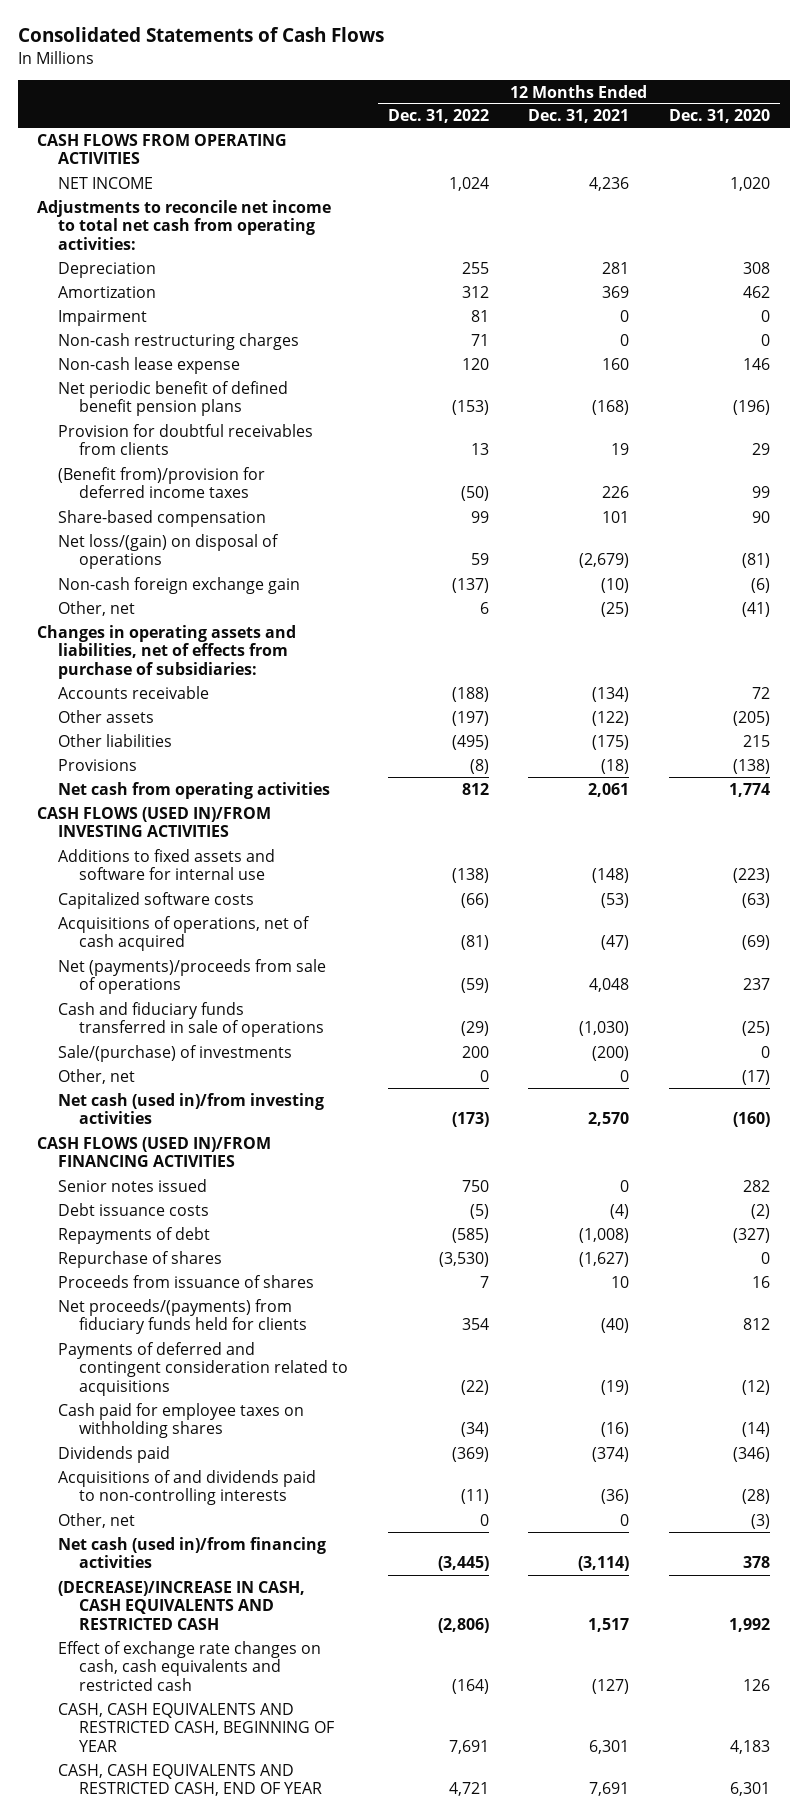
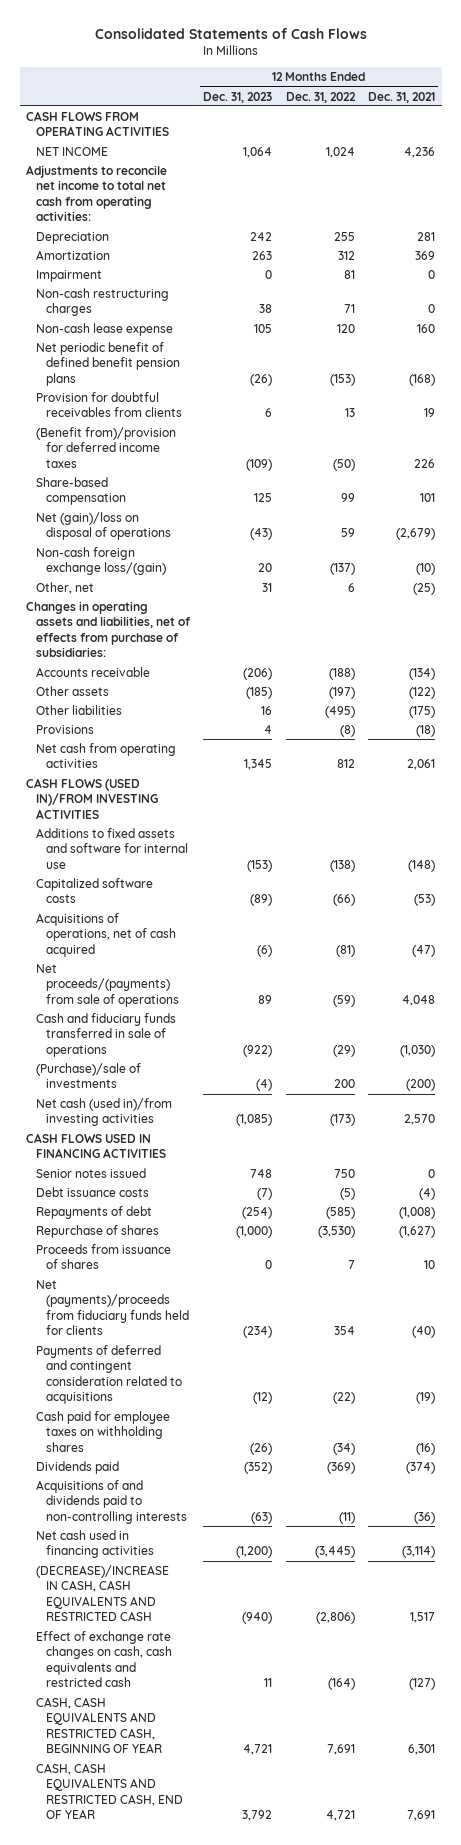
- | 12 Months Ended Dec. 31, 2022 | 12 Months Ended Dec. 31, 2021 | 12 Months Ended Dec. 31, 2020
+ | 12 Months Ended Dec. 31, 2023 | 12 Months Ended Dec. 31, 2022 | 12 Months Ended Dec. 31, 2021
- Net loss/(gain) on disposal of operations | 59 | (2,679) | (81)
- Non-cash foreign exchange gain | (137) | (10) | (6)
+ Net (gain)/loss on disposal of operations | (43) | 59 | (2,679)
+ Non-cash foreign exchange loss/(gain) | 20 | (137) | (10)
- Net (payments)/proceeds from sale of operations | (59) | 4,048 | 237
+ Net proceeds/(payments) from sale of operations | 89 | (59) | 4,048
- Sale/(purchase) of investments | 200 | (200) | 0
- Other, net | 0 | 0 | (17)
+ (Purchase)/sale of investments | (4) | 200 | (200)
- CASH FLOWS (USED IN)/FROM FINANCING ACTIVITIES
+ CASH FLOWS USED IN FINANCING ACTIVITIES
- Net proceeds/(payments) from fiduciary funds held for clients | 354 | (40) | 812
+ Net (payments)/proceeds from fiduciary funds held for clients | (234) | 354 | (40)
- Other, net | 0 | 0 | (3)
- Net cash (used in)/from financing activities | (3,445) | (3,114) | 378
+ Net cash used in financing activities | (1,200) | (3,445) | (3,114)

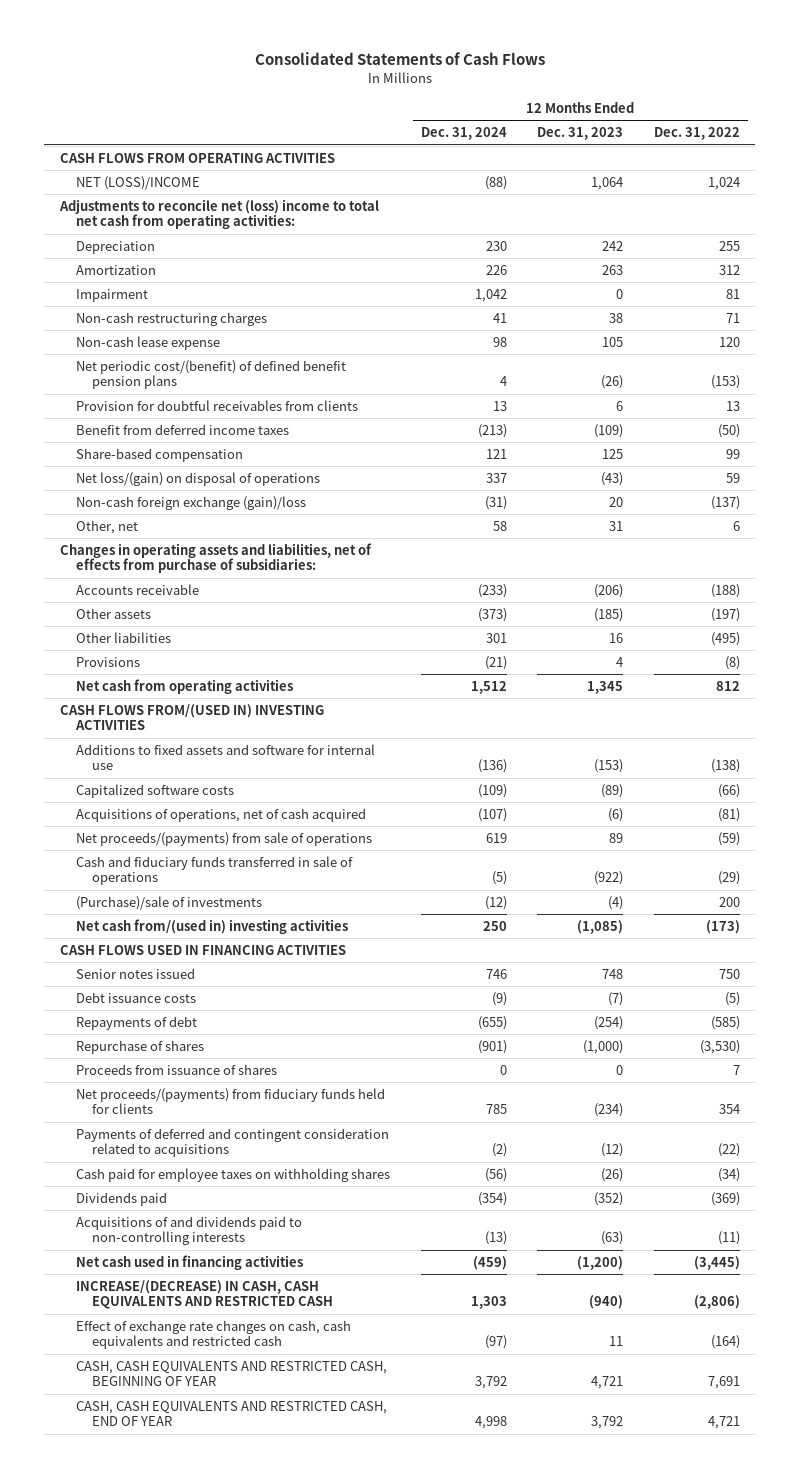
- | 12 Months Ended Dec. 31, 2023 | 12 Months Ended Dec. 31, 2022 | 12 Months Ended Dec. 31, 2021
+ | 12 Months Ended Dec. 31, 2024 | 12 Months Ended Dec. 31, 2023 | 12 Months Ended Dec. 31, 2022
- NET INCOME | 1,064 | 1,024 | 4,236
- Adjustments to reconcile net income to total net cash from operating activities:
+ NET (LOSS)/INCOME | (88) | 1,064 | 1,024
+ Adjustments to reconcile net (loss) income to total net cash from operating activities:
- Net periodic benefit of defined benefit pension plans | (26) | (153) | (168)
+ Net periodic cost/(benefit) of defined benefit pension plans | 4 | (26) | (153)
- (Benefit from)/provision for deferred income taxes | (109) | (50) | 226
+ Benefit from deferred income taxes | (213) | (109) | (50)
- Net (gain)/loss on disposal of operations | (43) | 59 | (2,679)
- Non-cash foreign exchange loss/(gain) | 20 | (137) | (10)
+ Net loss/(gain) on disposal of operations | 337 | (43) | 59
+ Non-cash foreign exchange (gain)/loss | (31) | 20 | (137)
- CASH FLOWS (USED IN)/FROM INVESTING ACTIVITIES
+ CASH FLOWS FROM/(USED IN) INVESTING ACTIVITIES
- Net cash (used in)/from investing activities | (1,085) | (173) | 2,570
+ Net cash from/(used in) investing activities | 250 | (1,085) | (173)
- Net (payments)/proceeds from fiduciary funds held for clients | (234) | 354 | (40)
+ Net proceeds/(payments) from fiduciary funds held for clients | 785 | (234) | 354
- (DECREASE)/INCREASE IN CASH, CASH EQUIVALENTS AND RESTRICTED CASH | (940) | (2,806) | 1,517
+ INCREASE/(DECREASE) IN CASH, CASH EQUIVALENTS AND RESTRICTED CASH | 1,303 | (940) | (2,806)

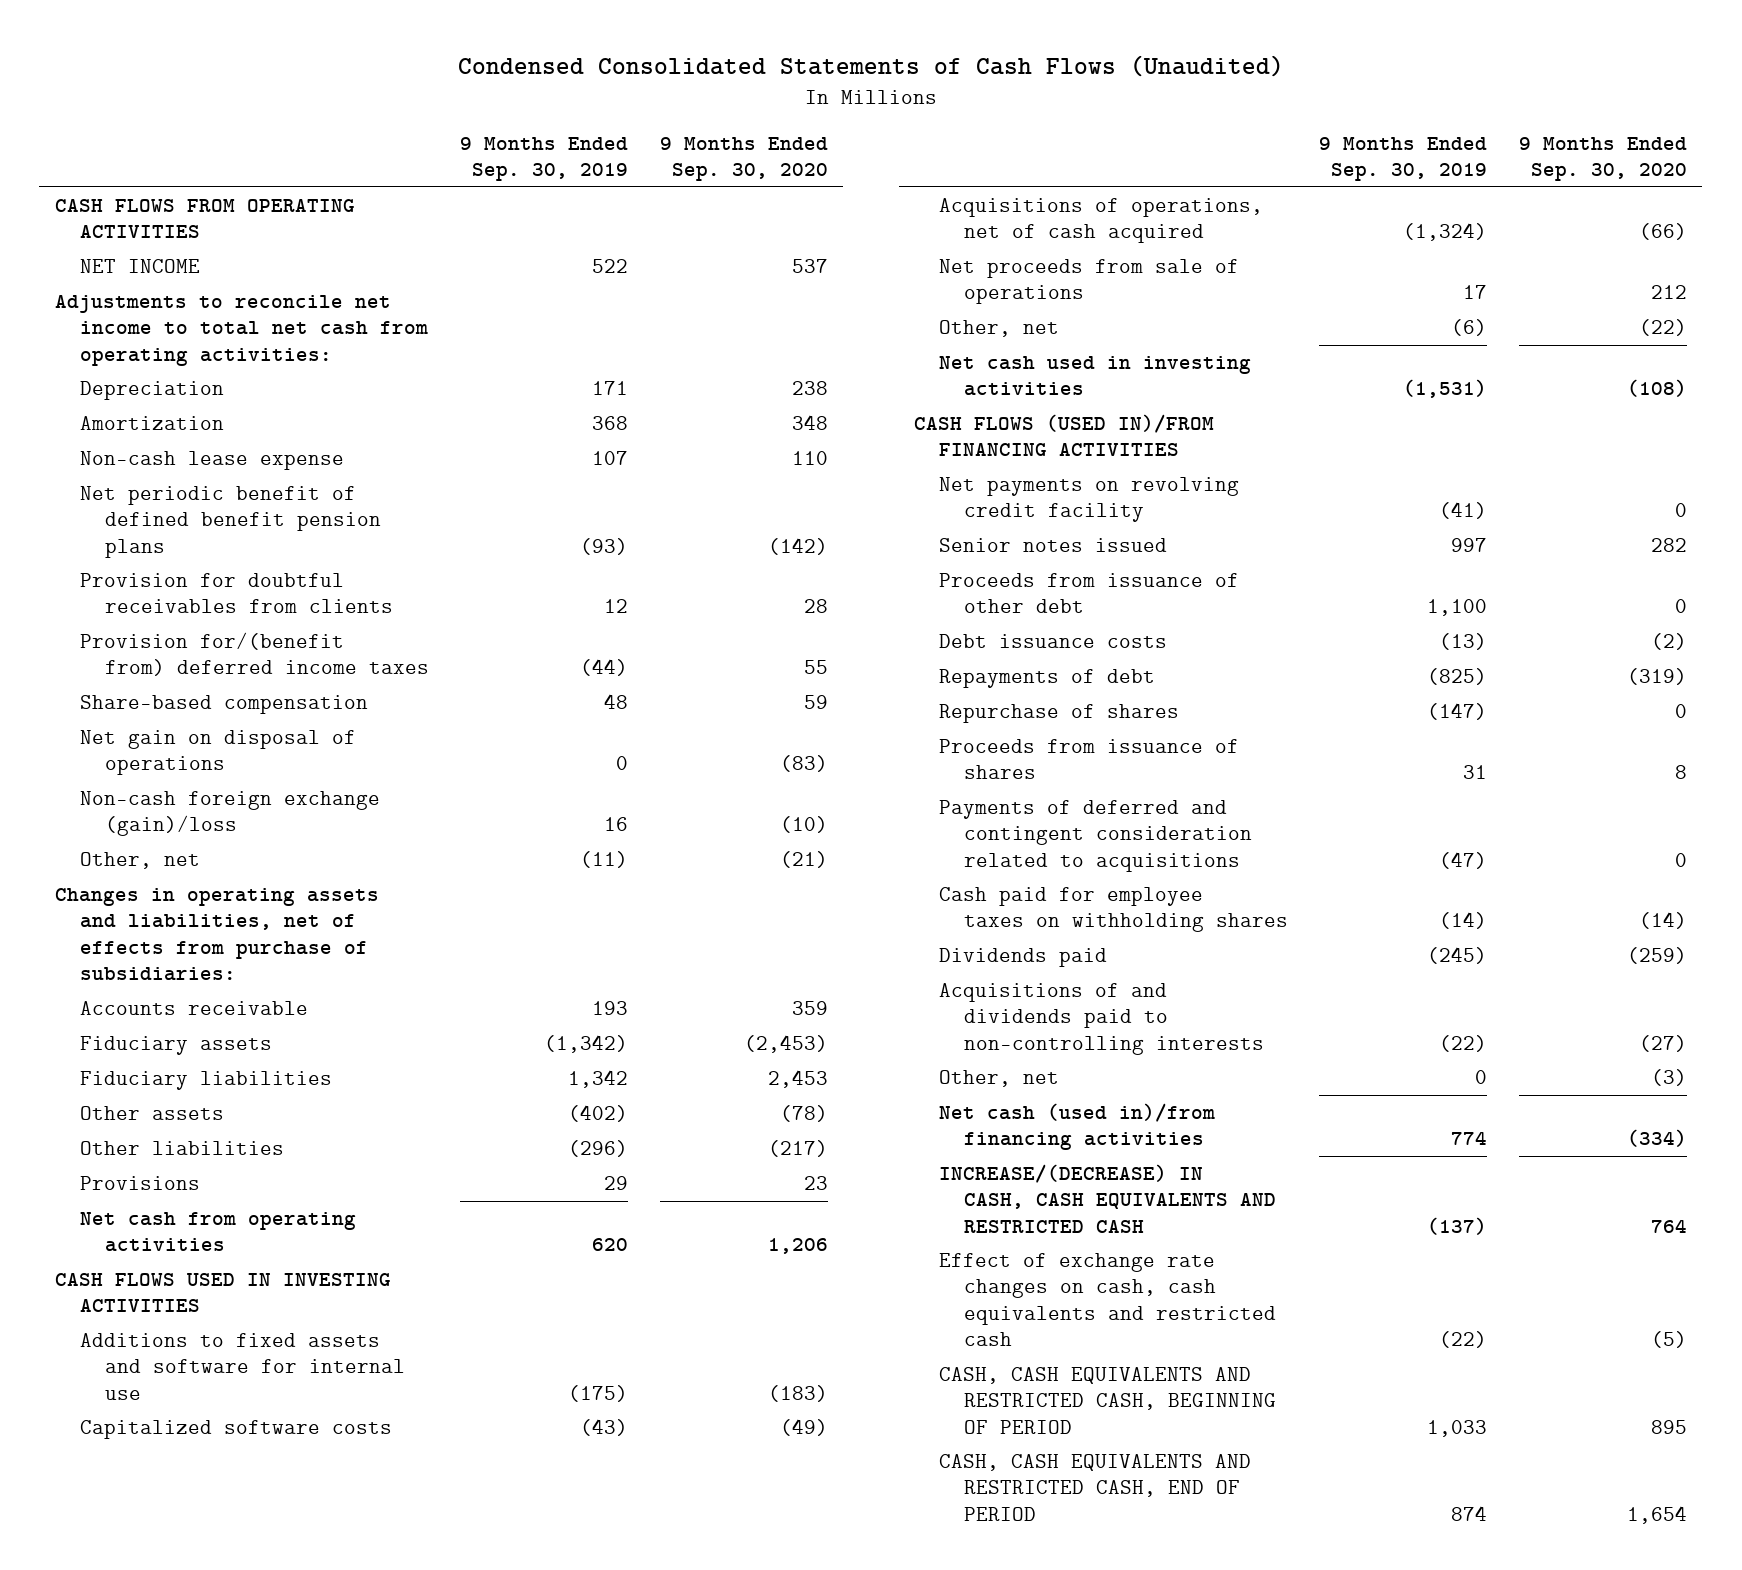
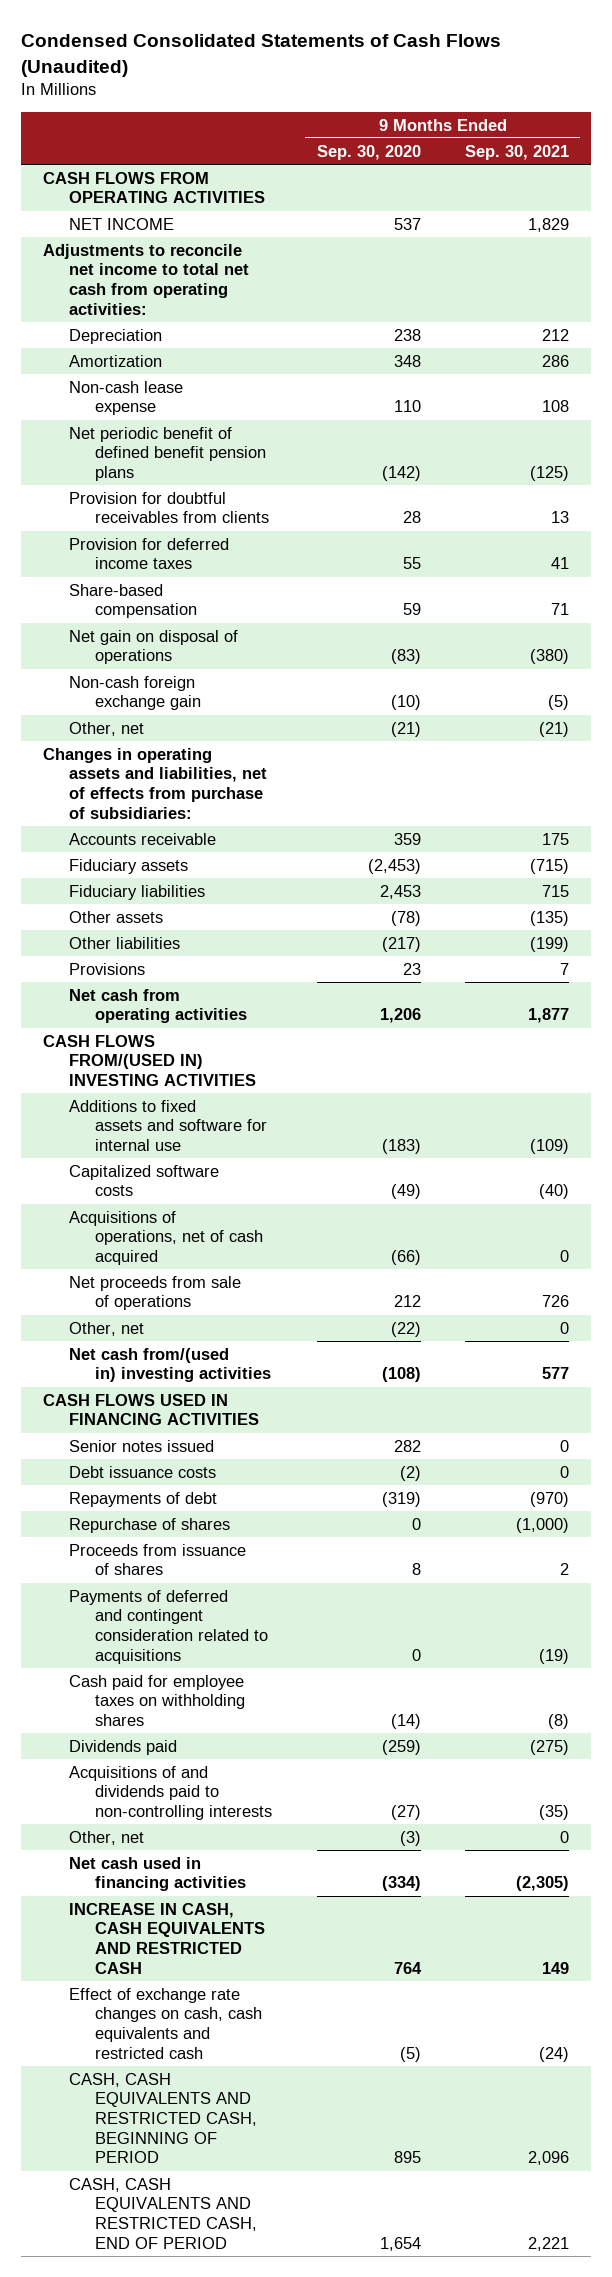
- | 9 Months Ended Sep. 30, 2019 | 9 Months Ended Sep. 30, 2020
+ | 9 Months Ended Sep. 30, 2020 | 9 Months Ended Sep. 30, 2021
- Provision for/(benefit from) deferred income taxes | (44) | 55
+ Provision for deferred income taxes | 55 | 41
- Non-cash foreign exchange (gain)/loss | 16 | (10)
+ Non-cash foreign exchange gain | (10) | (5)
- CASH FLOWS USED IN INVESTING ACTIVITIES
+ CASH FLOWS FROM/(USED IN) INVESTING ACTIVITIES
- Net cash used in investing activities | (1,531) | (108)
- CASH FLOWS (USED IN)/FROM FINANCING ACTIVITIES
- Net payments on revolving credit facility | (41) | 0
+ Net cash from/(used in) investing activities | (108) | 577
+ CASH FLOWS USED IN FINANCING ACTIVITIES
- Proceeds from issuance of other debt | 1,100 | 0
- Net cash (used in)/from financing activities | 774 | (334)
- INCREASE/(DECREASE) IN CASH, CASH EQUIVALENTS AND RESTRICTED CASH | (137) | 764
+ Net cash used in financing activities | (334) | (2,305)
+ INCREASE IN CASH, CASH EQUIVALENTS AND RESTRICTED CASH | 764 | 149

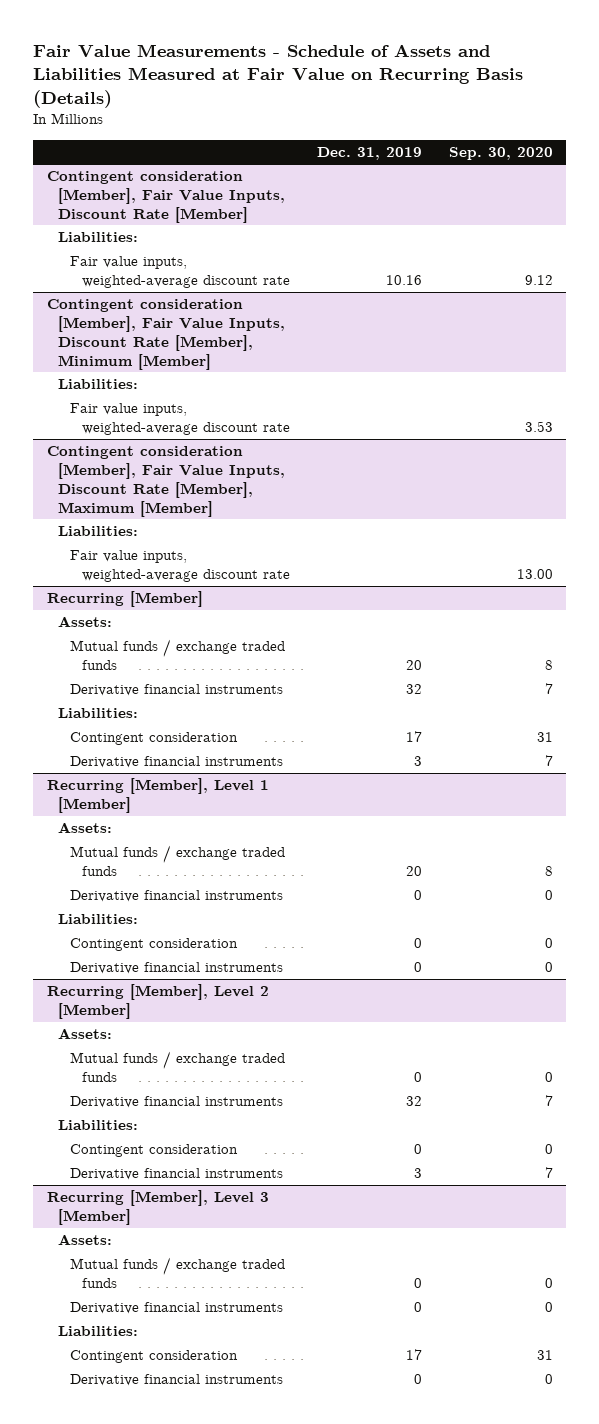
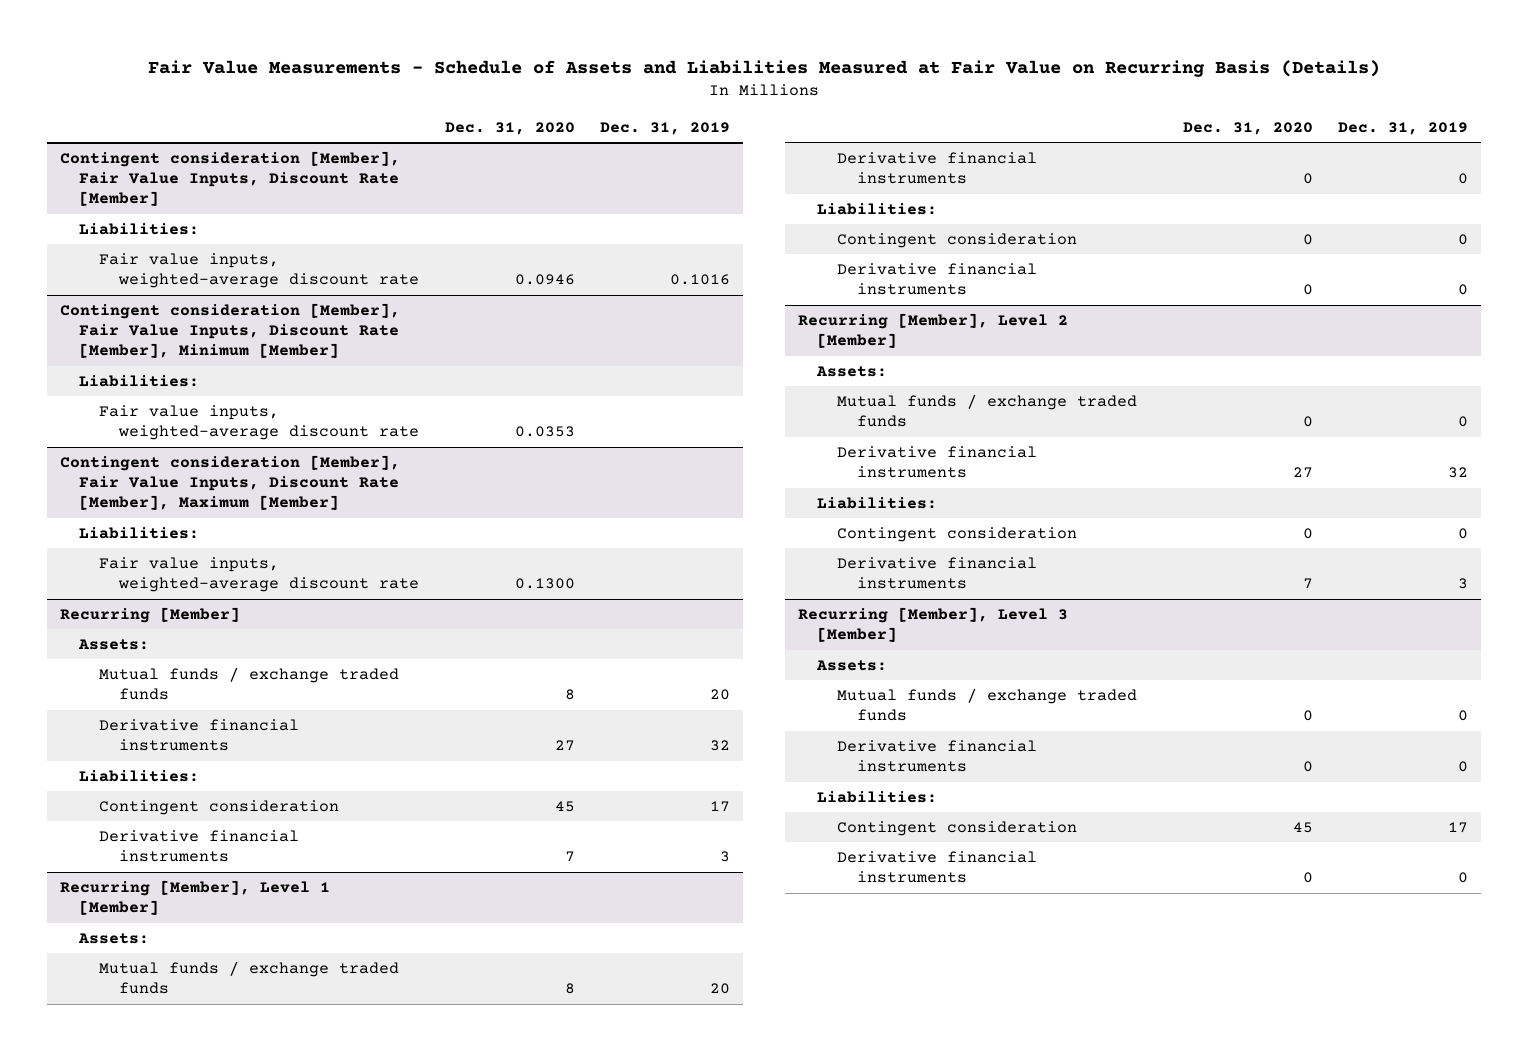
- | Dec. 31, 2019 | Sep. 30, 2020
+ | Dec. 31, 2020 | Dec. 31, 2019
@ Contingent consideration [Member], Fair Value Inputs, Discount Rate [Member]
- Fair value inputs, weighted-average discount rate | 10.16 | 9.12
+ Fair value inputs, weighted-average discount rate | 0.0946 | 0.1016

